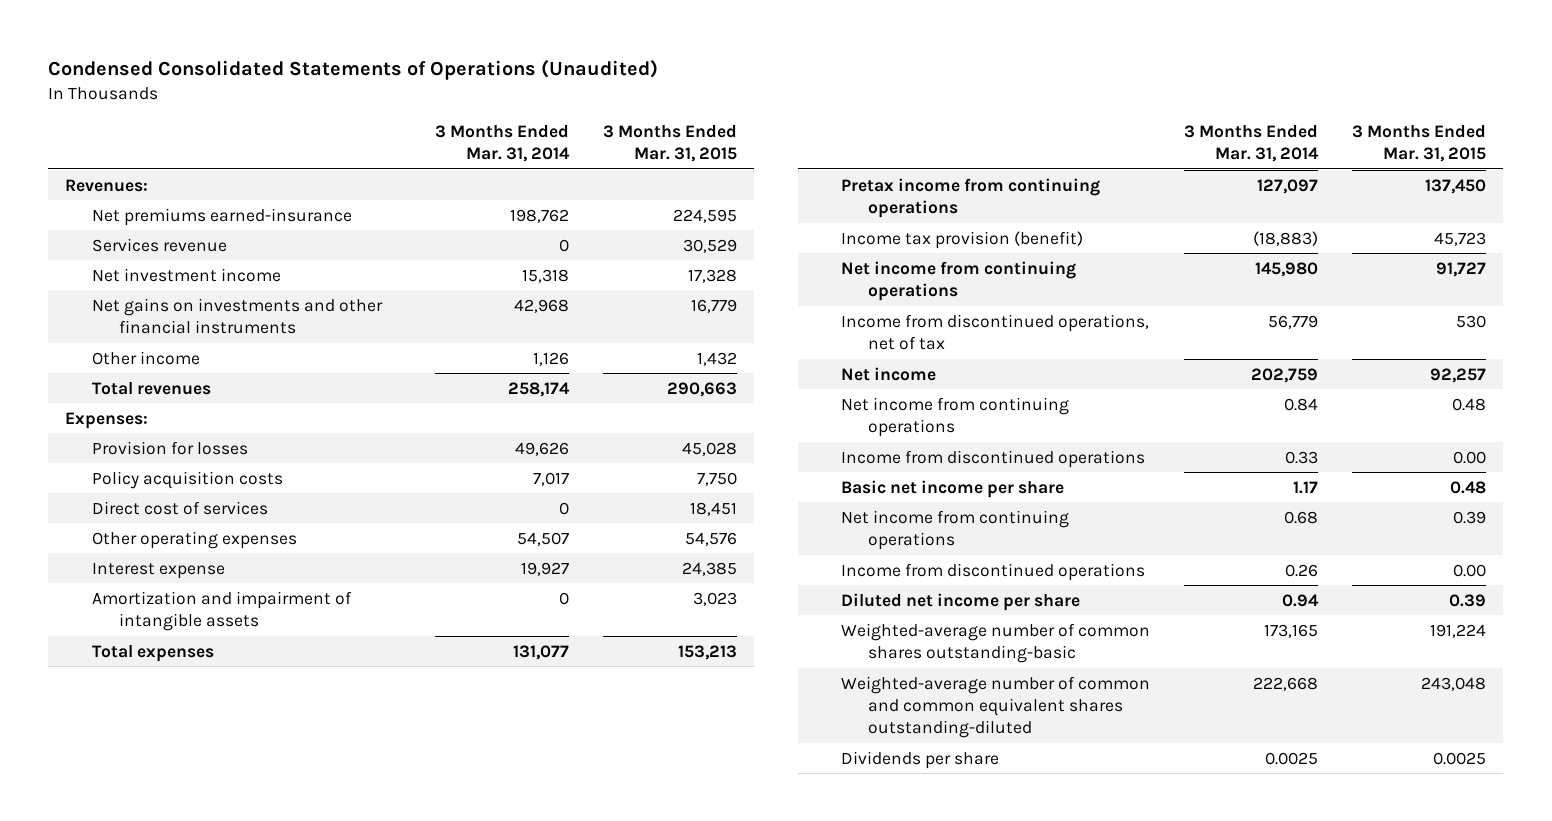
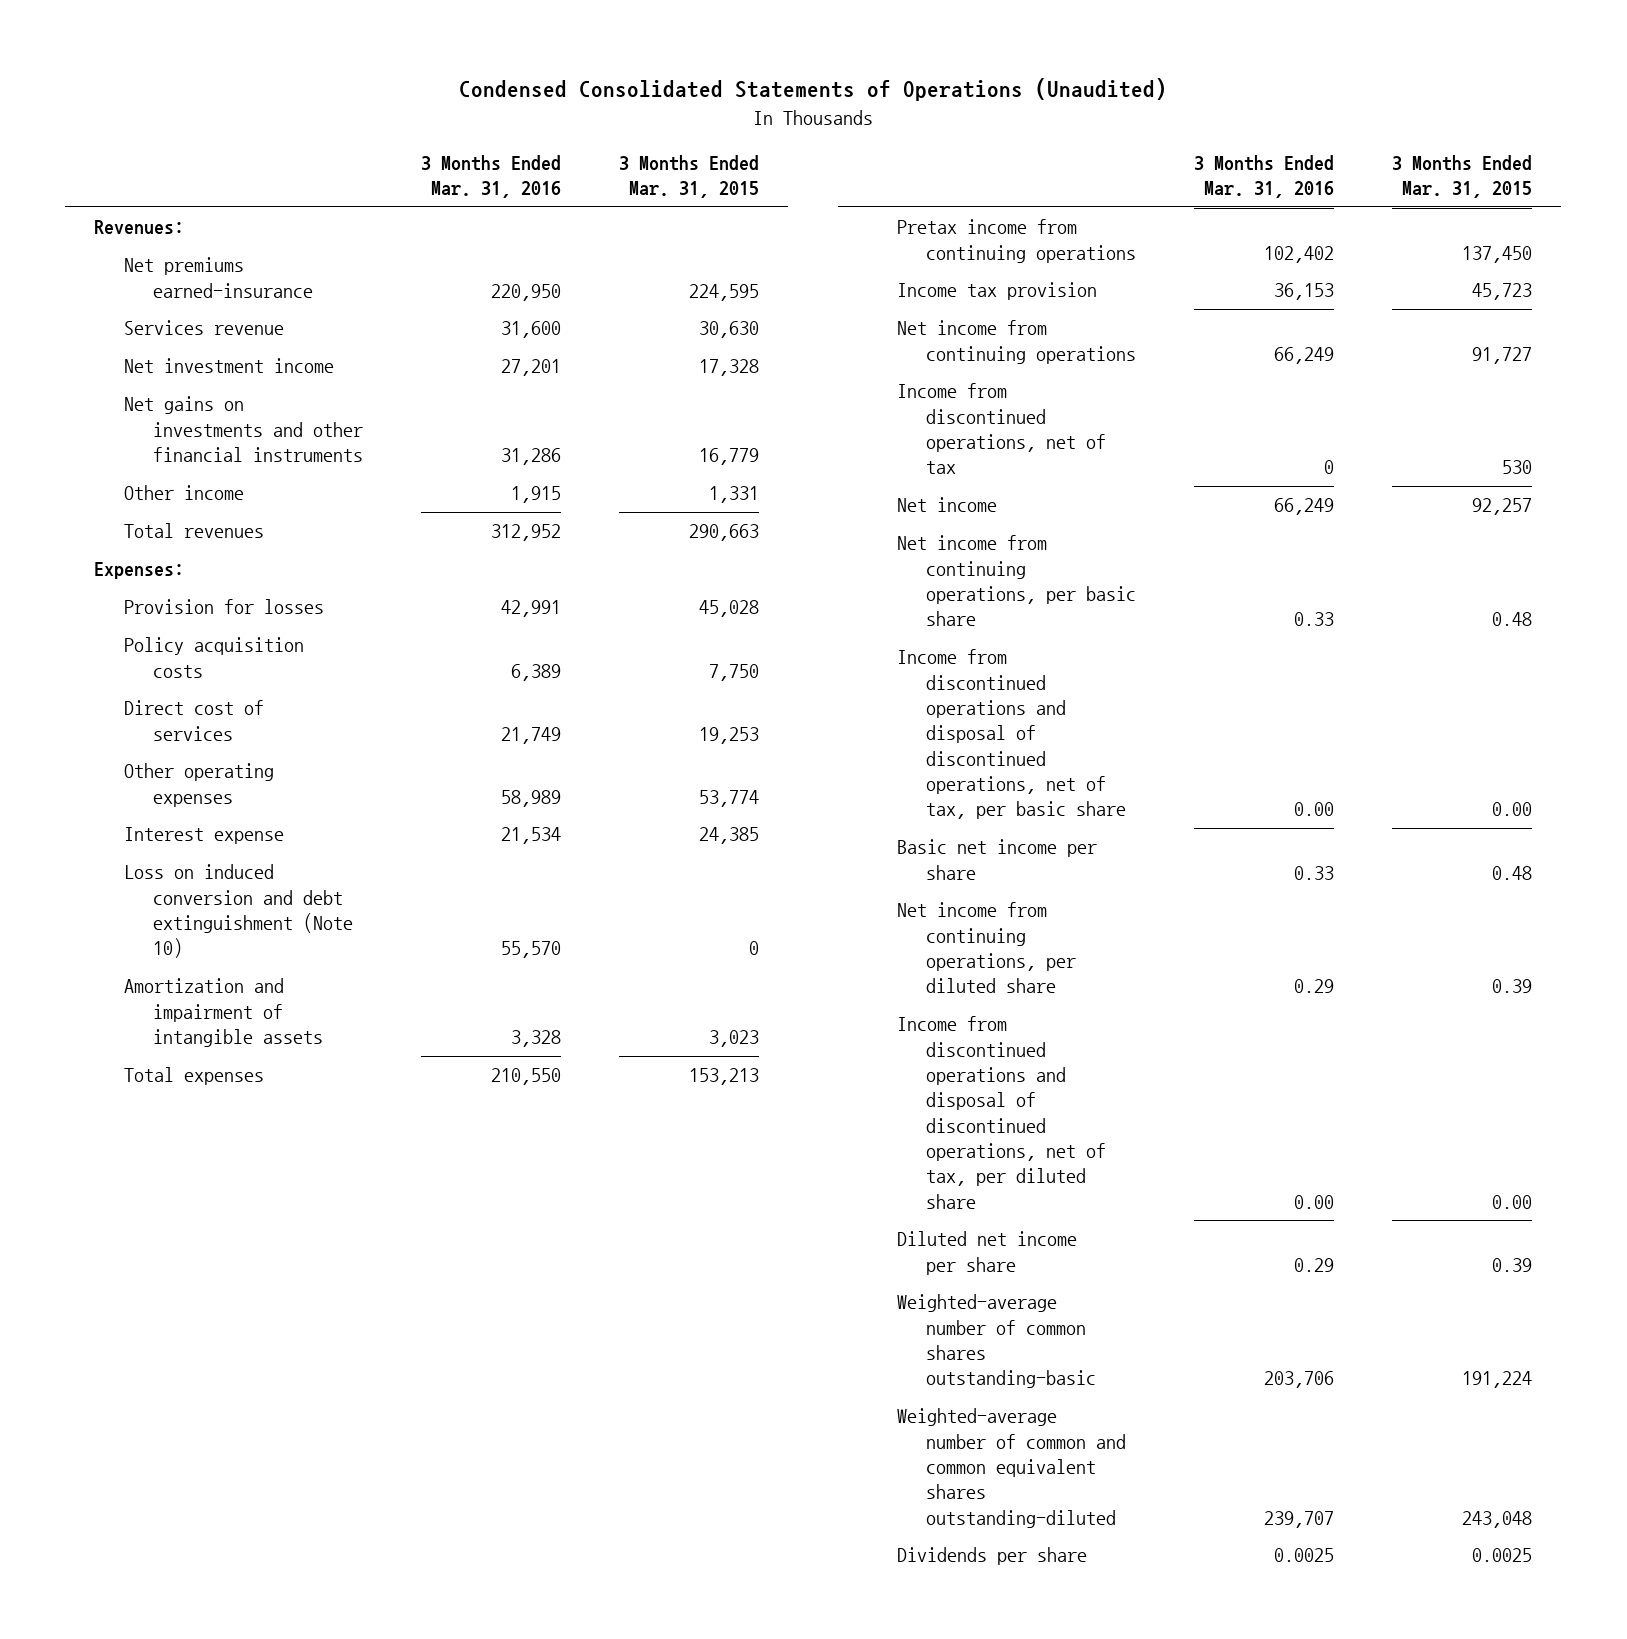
- | 3 Months Ended Mar. 31, 2014 | 3 Months Ended Mar. 31, 2015
+ | 3 Months Ended Mar. 31, 2016 | 3 Months Ended Mar. 31, 2015
- Services revenue | 0 | 30,529
+ Services revenue | 31,600 | 30,630
- Other income | 1,126 | 1,432
+ Other income | 1,915 | 1,331
- Direct cost of services | 0 | 18,451
- Other operating expenses | 54,507 | 54,576
+ Direct cost of services | 21,749 | 19,253
+ Other operating expenses | 58,989 | 53,774
+ Loss on induced conversion and debt extinguishment (Note 10) | 55,570 | 0
- Income tax provision (benefit) | (18,883) | 45,723
+ Income tax provision | 36,153 | 45,723
- Net income from continuing operations | 0.84 | 0.48
- Income from discontinued operations | 0.33 | 0.00
+ Net income from continuing operations, per basic share | 0.33 | 0.48
+ Income from discontinued operations and disposal of discontinued operations, net of tax, per basic share | 0.00 | 0.00
- Net income from continuing operations | 0.68 | 0.39
- Income from discontinued operations | 0.26 | 0.00
+ Net income from continuing operations, per diluted share | 0.29 | 0.39
+ Income from discontinued operations and disposal of discontinued operations, net of tax, per diluted share | 0.00 | 0.00

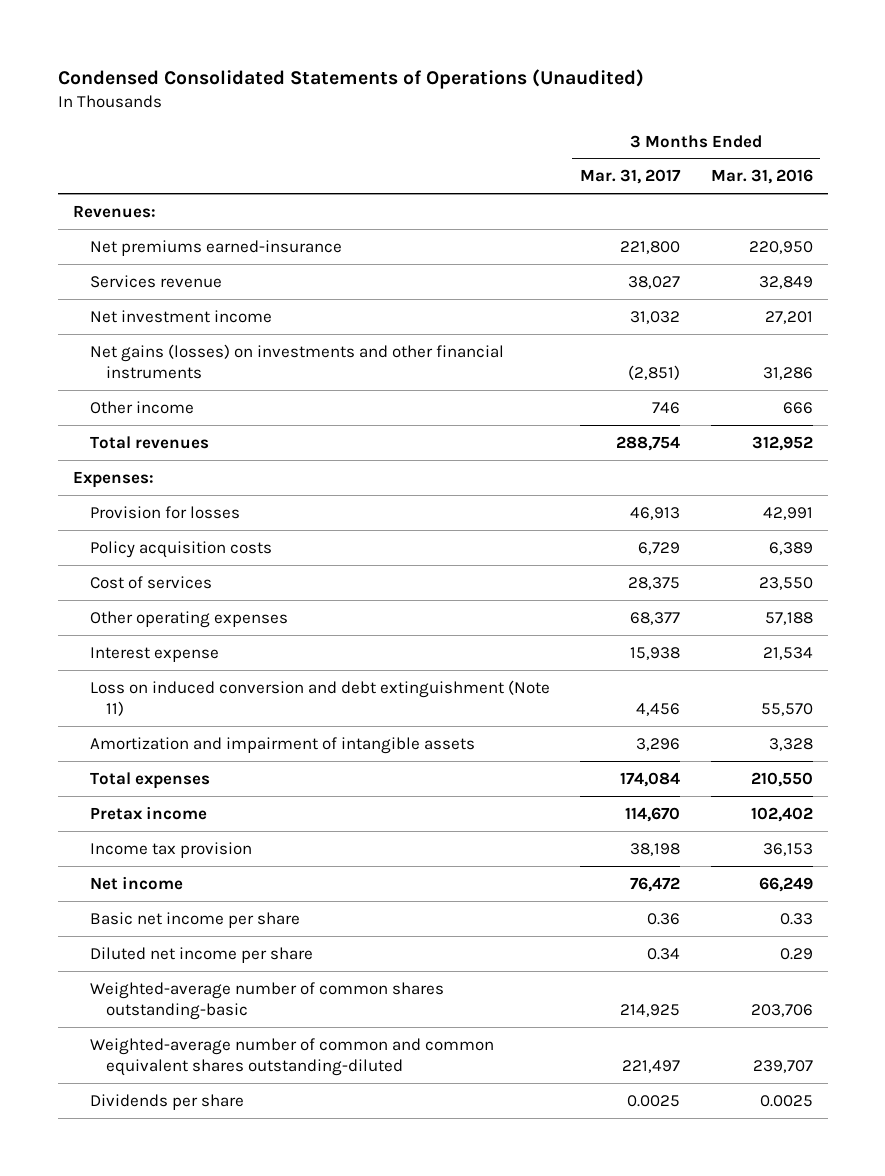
- | 3 Months Ended Mar. 31, 2016 | 3 Months Ended Mar. 31, 2015
+ | 3 Months Ended Mar. 31, 2017 | 3 Months Ended Mar. 31, 2016
- Services revenue | 31,600 | 30,630
+ Services revenue | 38,027 | 32,849
- Net gains on investments and other financial instruments | 31,286 | 16,779
- Other income | 1,915 | 1,331
+ Net gains (losses) on investments and other financial instruments | (2,851) | 31,286
+ Other income | 746 | 666
- Direct cost of services | 21,749 | 19,253
- Other operating expenses | 58,989 | 53,774
+ Cost of services | 28,375 | 23,550
+ Other operating expenses | 68,377 | 57,188
- Loss on induced conversion and debt extinguishment (Note 10) | 55,570 | 0
+ Loss on induced conversion and debt extinguishment (Note 11) | 4,456 | 55,570
- Pretax income from continuing operations | 102,402 | 137,450
+ Pretax income | 114,670 | 102,402
- Net income from continuing operations | 66,249 | 91,727
- Income from discontinued operations, net of tax | 0 | 530
- Net income from continuing operations, per basic share | 0.33 | 0.48
- Income from discontinued operations and disposal of discontinued operations, net of tax, per basic share | 0.00 | 0.00
- Net income from continuing operations, per diluted share | 0.29 | 0.39
- Income from discontinued operations and disposal of discontinued operations, net of tax, per diluted share | 0.00 | 0.00

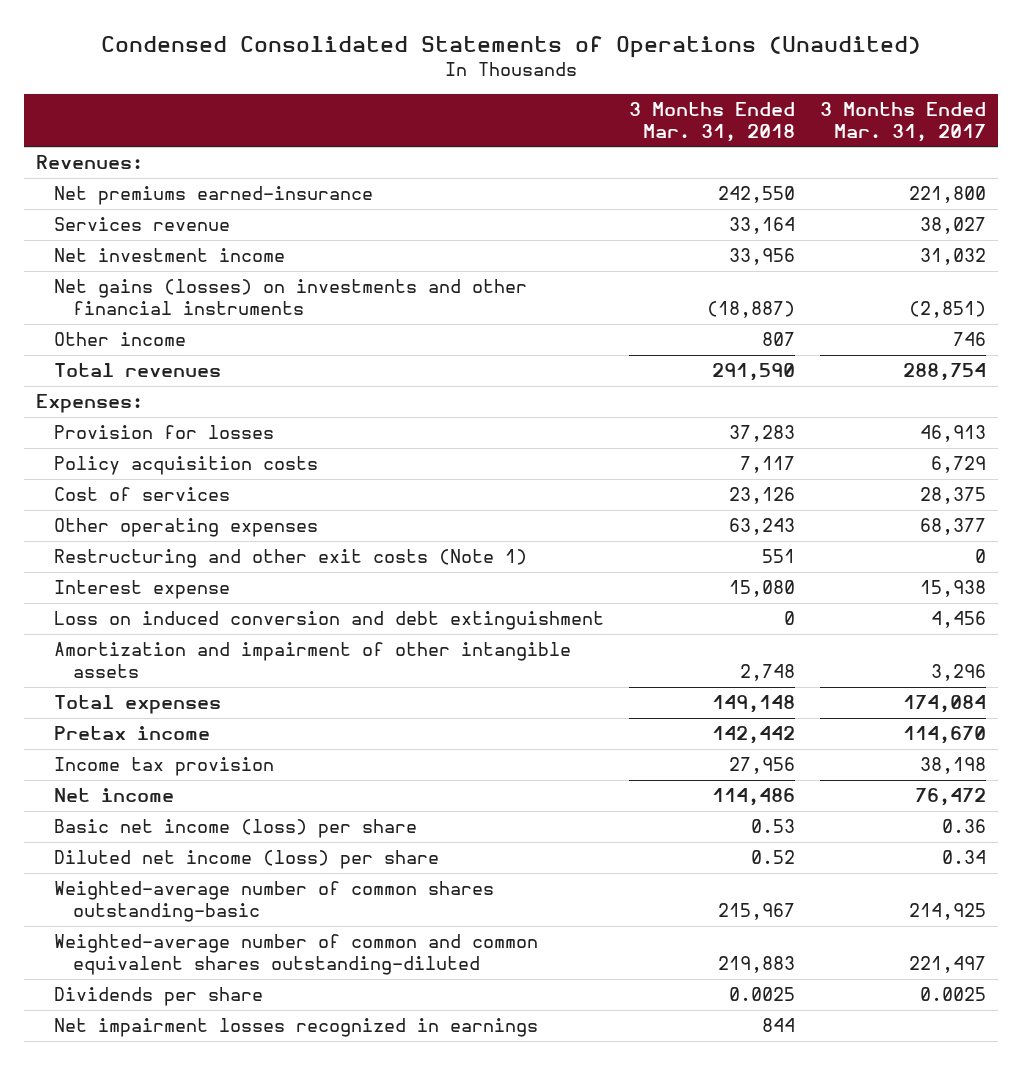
- | 3 Months Ended Mar. 31, 2017 | 3 Months Ended Mar. 31, 2016
+ | 3 Months Ended Mar. 31, 2018 | 3 Months Ended Mar. 31, 2017
+ Restructuring and other exit costs (Note 1) | 551 | 0
- Loss on induced conversion and debt extinguishment (Note 11) | 4,456 | 55,570
- Amortization and impairment of intangible assets | 3,296 | 3,328
+ Loss on induced conversion and debt extinguishment | 0 | 4,456
+ Amortization and impairment of other intangible assets | 2,748 | 3,296
- Basic net income per share | 0.36 | 0.33
- Diluted net income per share | 0.34 | 0.29
+ Basic net income (loss) per share | 0.53 | 0.36
+ Diluted net income (loss) per share | 0.52 | 0.34
+ Net impairment losses recognized in earnings | 844 |

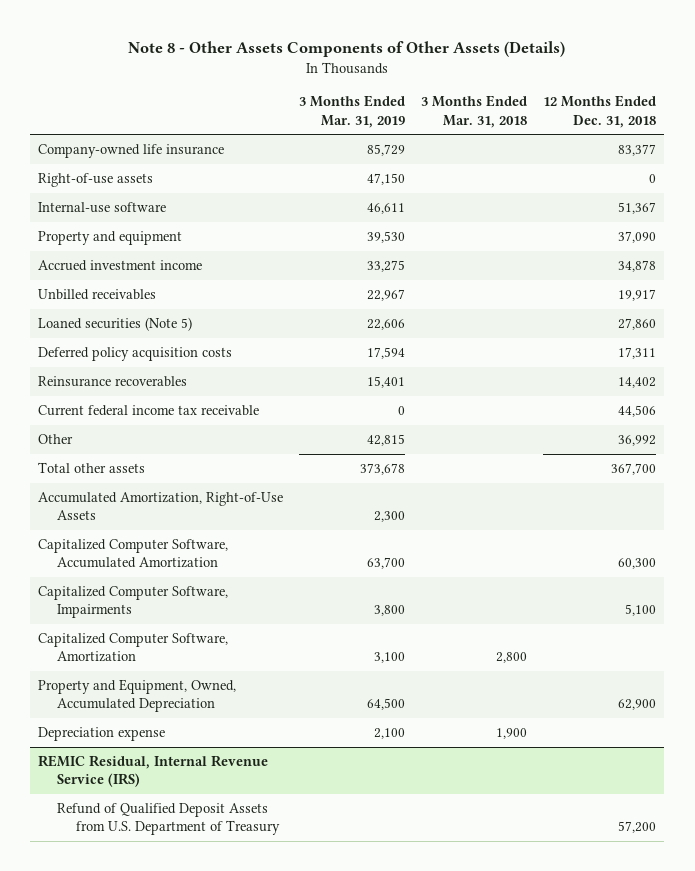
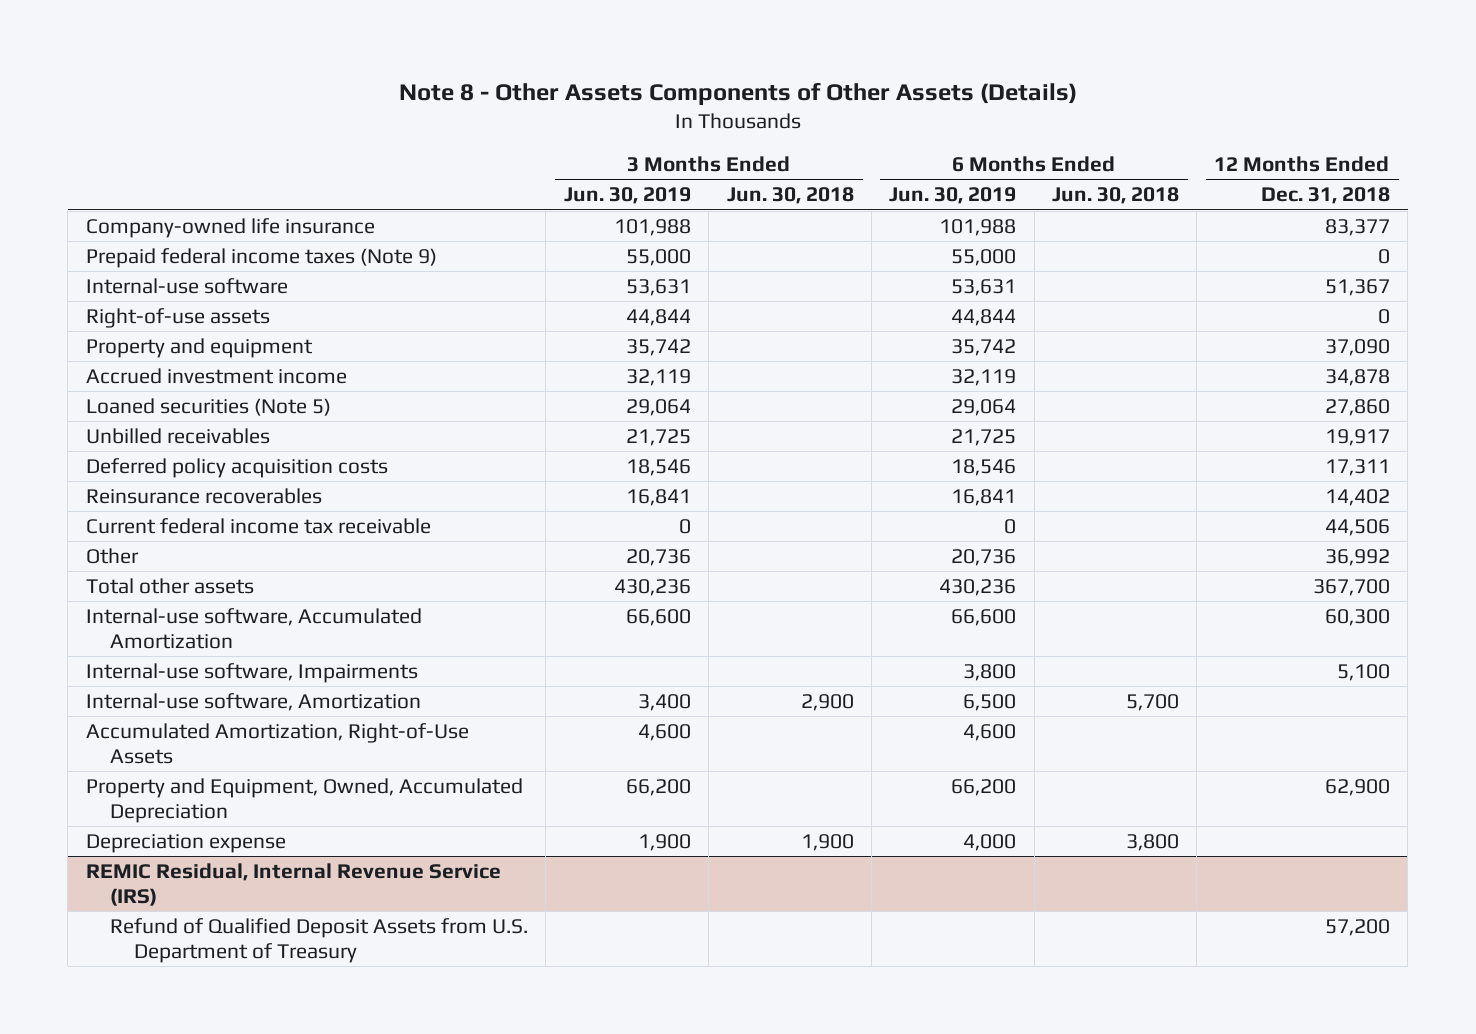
- | 3 Months Ended Mar. 31, 2019 | 3 Months Ended Mar. 31, 2018 | 12 Months Ended Dec. 31, 2018
+ | 3 Months Ended Jun. 30, 2019 | 3 Months Ended Jun. 30, 2018 | 6 Months Ended Jun. 30, 2019 | 6 Months Ended Jun. 30, 2018 | 12 Months Ended Dec. 31, 2018
+ Prepaid federal income taxes (Note 9) | 55,000 | | 55,000 | | 0
moved down: Right-of-use assets | 44,844 | | 44,844 | | 0
moved down: Unbilled receivables | 21,725 | | 21,725 | | 19,917
+ Internal-use software, Accumulated Amortization | 66,600 | | 66,600 | | 60,300
+ Internal-use software, Impairments | | | 3,800 | | 5,100
+ Internal-use software, Amortization | 3,400 | 2,900 | 6,500 | 5,700 |
- Capitalized Computer Software, Accumulated Amortization | 63,700 | | 60,300
- Capitalized Computer Software, Impairments | 3,800 | | 5,100
- Capitalized Computer Software, Amortization | 3,100 | 2,800 |

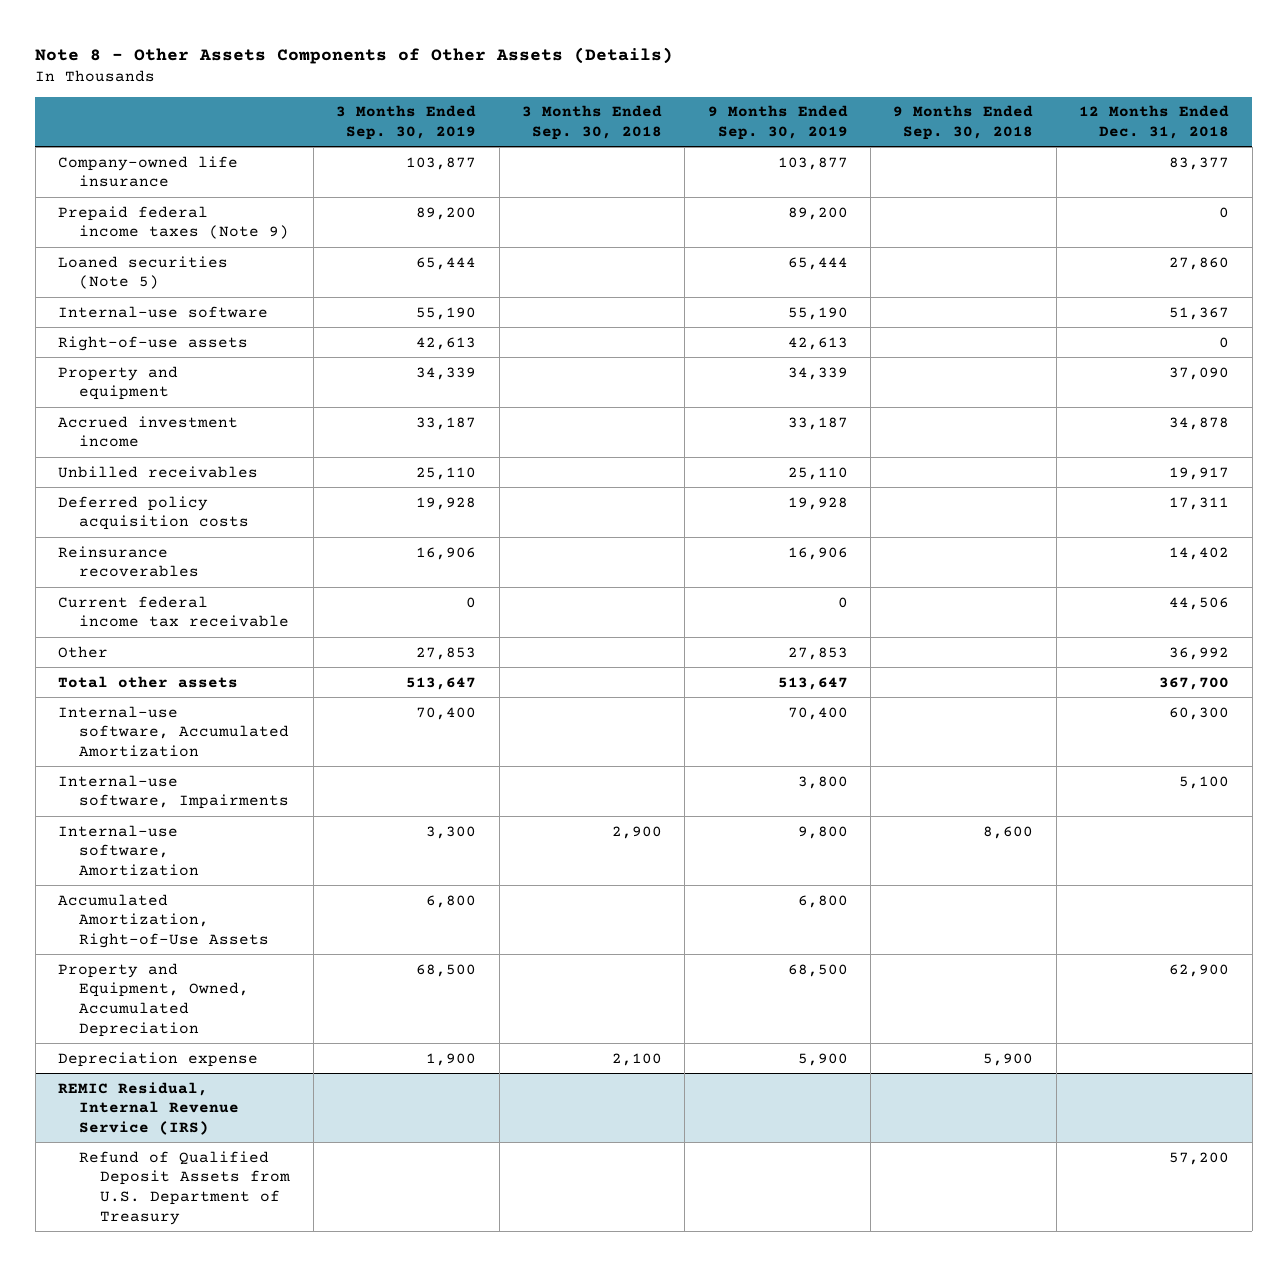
- | 3 Months Ended Jun. 30, 2019 | 3 Months Ended Jun. 30, 2018 | 6 Months Ended Jun. 30, 2019 | 6 Months Ended Jun. 30, 2018 | 12 Months Ended Dec. 31, 2018
+ | 3 Months Ended Sep. 30, 2019 | 3 Months Ended Sep. 30, 2018 | 9 Months Ended Sep. 30, 2019 | 9 Months Ended Sep. 30, 2018 | 12 Months Ended Dec. 31, 2018
moved up: Loaned securities (Note 5) | 65,444 | | 65,444 | | 27,860

